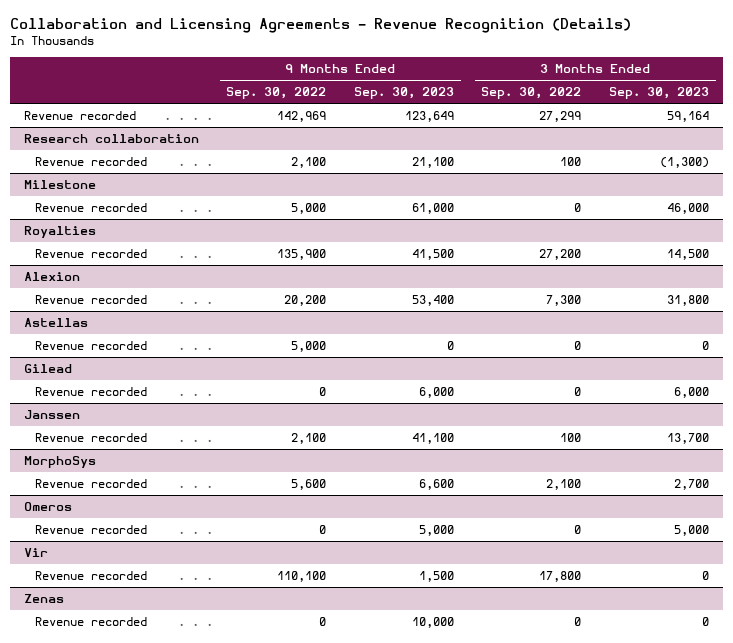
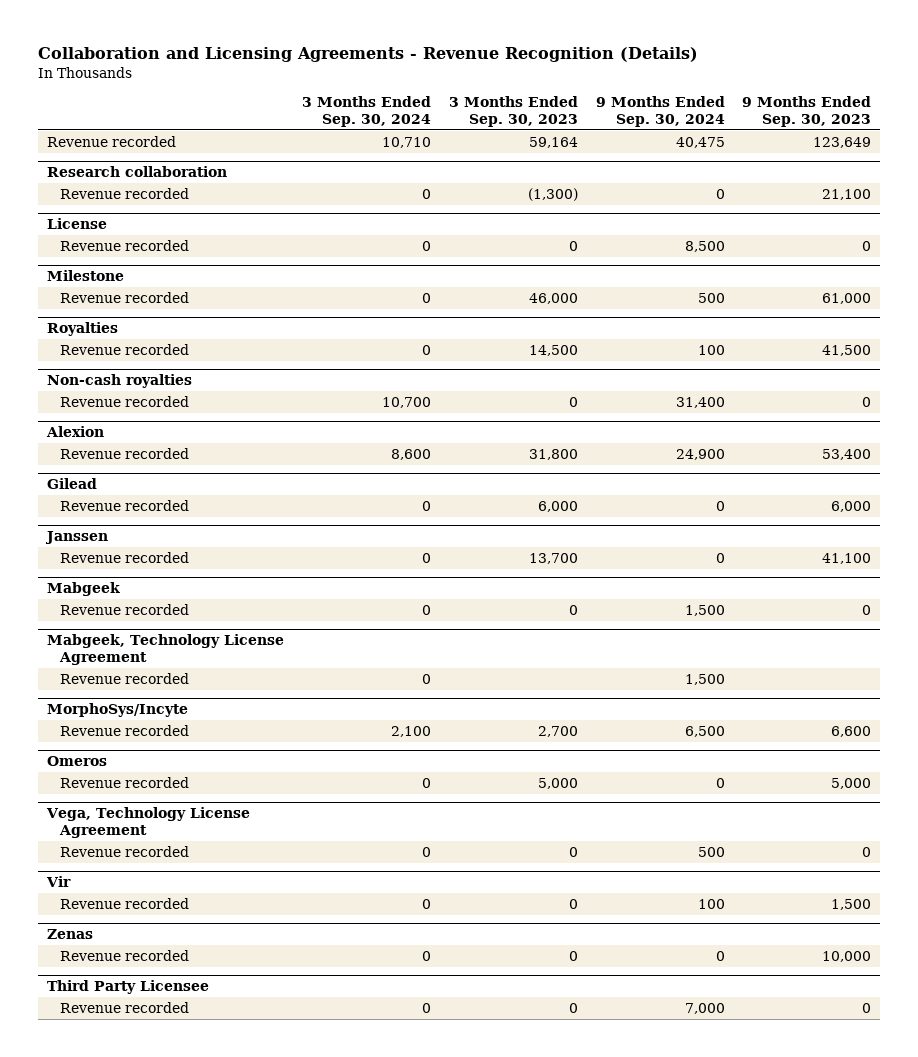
- | 9 Months Ended Sep. 30, 2022 | 9 Months Ended Sep. 30, 2023 | 3 Months Ended Sep. 30, 2022 | 3 Months Ended Sep. 30, 2023
+ | 3 Months Ended Sep. 30, 2024 | 3 Months Ended Sep. 30, 2023 | 9 Months Ended Sep. 30, 2024 | 9 Months Ended Sep. 30, 2023
+ License
+ Revenue recorded | 0 | 0 | 8,500 | 0
+ Non-cash royalties
+ Revenue recorded | 10,700 | 0 | 31,400 | 0
- Astellas
- Revenue recorded | 5,000 | 0 | 0 | 0
- MorphoSys
+ Mabgeek
+ Revenue recorded | 0 | 0 | 1,500 | 0
+ Mabgeek, Technology License Agreement
+ Revenue recorded | 0 | | 1,500 |
+ MorphoSys/Incyte
+ Vega, Technology License Agreement
+ Revenue recorded | 0 | 0 | 500 | 0
+ Third Party Licensee
+ Revenue recorded | 0 | 0 | 7,000 | 0

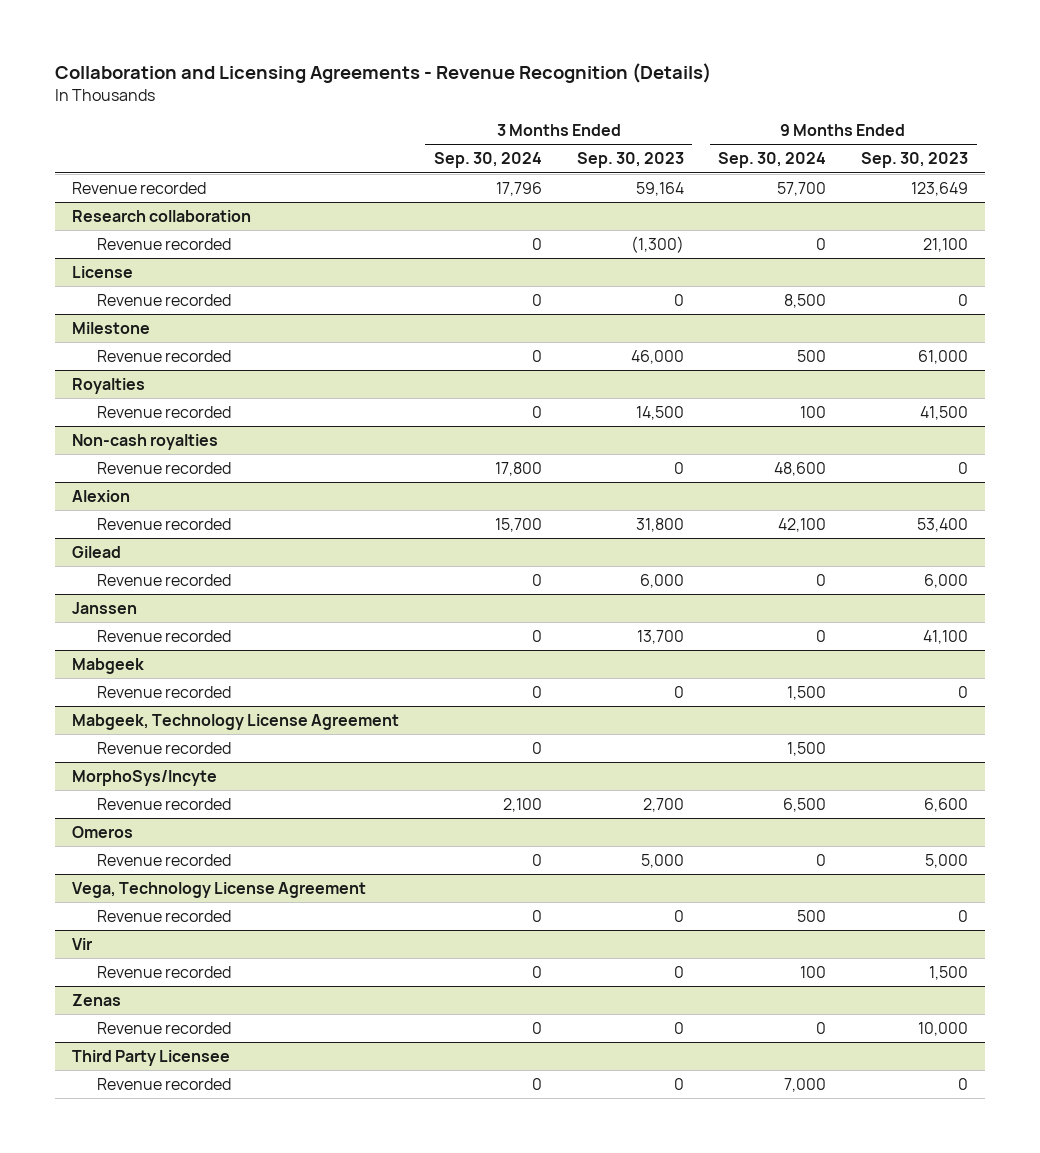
- Revenue recorded | 10,710 | 59,164 | 40,475 | 123,649
+ Revenue recorded | 17,796 | 59,164 | 57,700 | 123,649
@ Non-cash royalties
- Revenue recorded | 10,700 | 0 | 31,400 | 0
+ Revenue recorded | 17,800 | 0 | 48,600 | 0
@ Alexion
- Revenue recorded | 8,600 | 31,800 | 24,900 | 53,400
+ Revenue recorded | 15,700 | 31,800 | 42,100 | 53,400

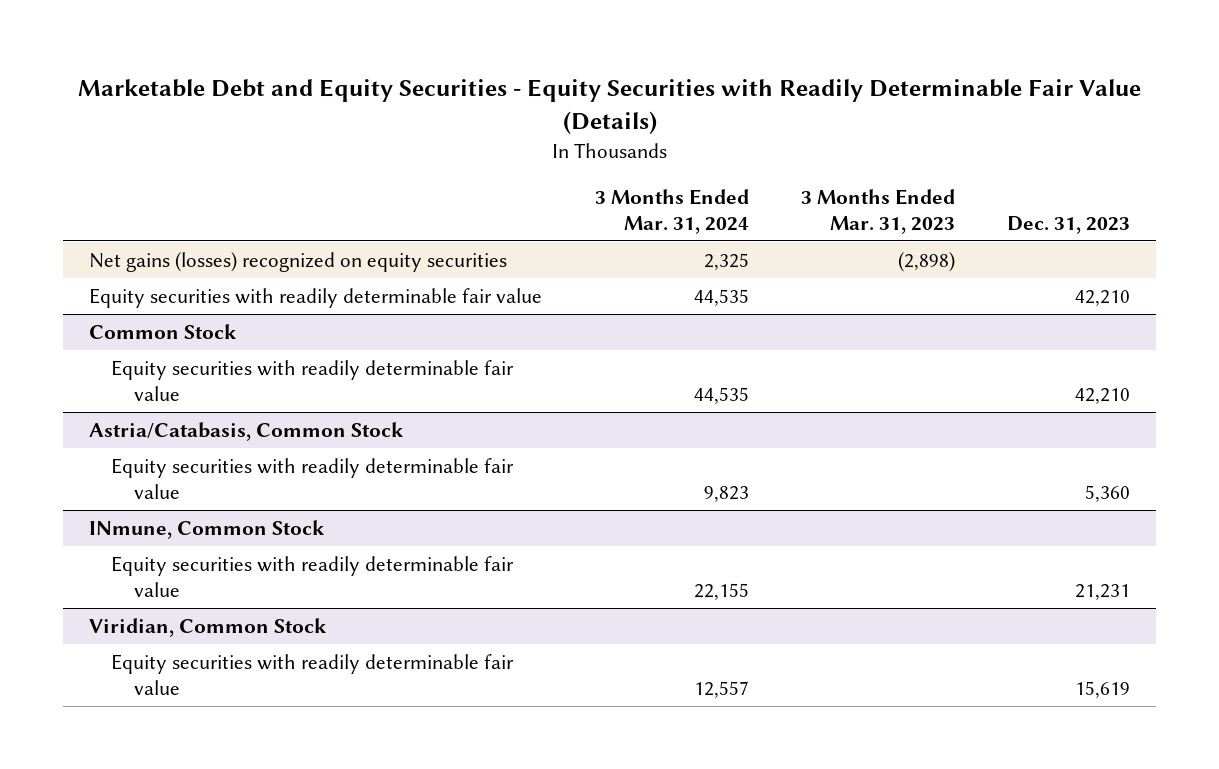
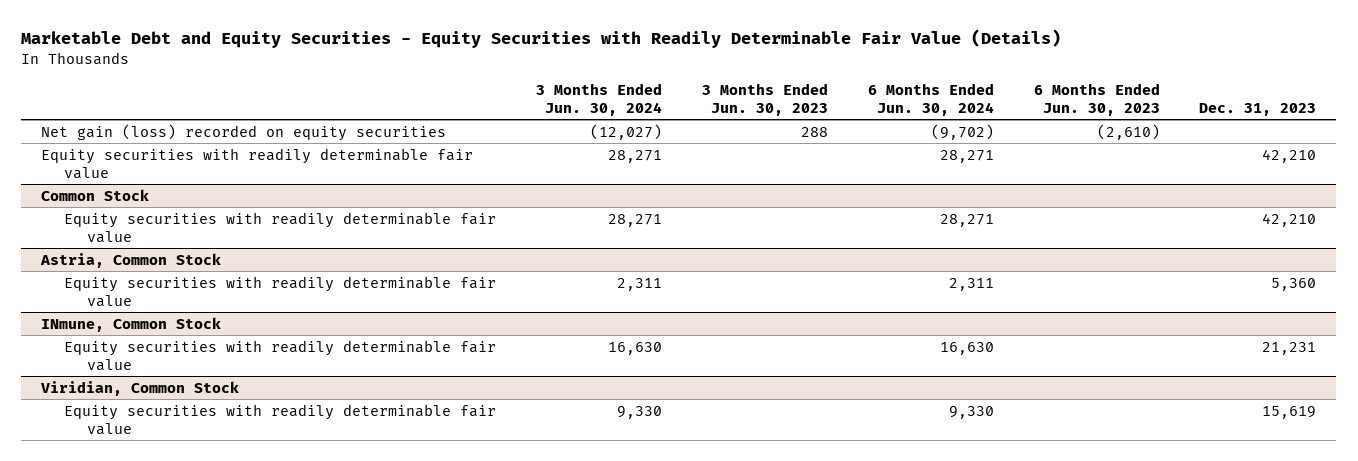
- | 3 Months Ended Mar. 31, 2024 | 3 Months Ended Mar. 31, 2023 | Dec. 31, 2023
+ | 3 Months Ended Jun. 30, 2024 | 3 Months Ended Jun. 30, 2023 | 6 Months Ended Jun. 30, 2024 | 6 Months Ended Jun. 30, 2023 | Dec. 31, 2023
- Net gains (losses) recognized on equity securities | 2,325 | (2,898) |
+ Net gain (loss) recorded on equity securities | (12,027) | 288 | (9,702) | (2,610) |
- Astria/Catabasis, Common Stock
+ Astria, Common Stock

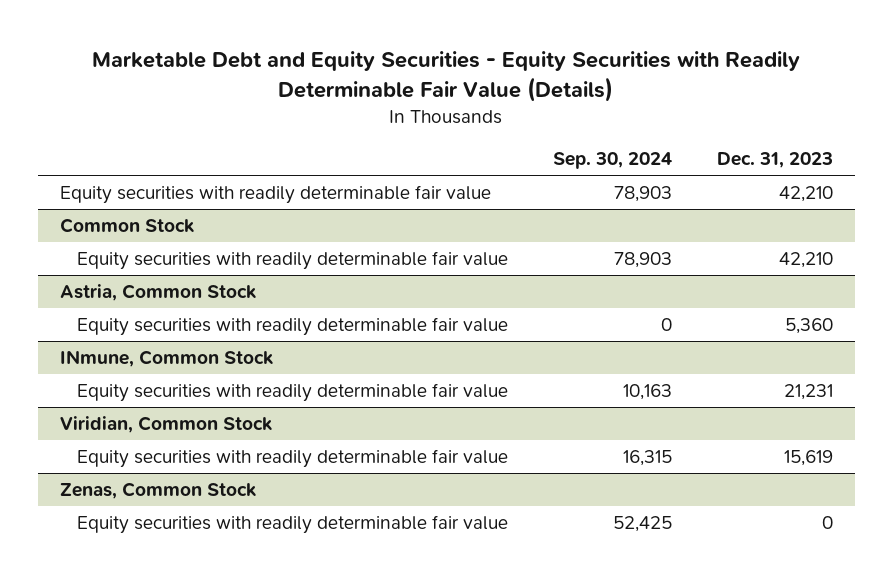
- | 3 Months Ended Jun. 30, 2024 | 3 Months Ended Jun. 30, 2023 | 6 Months Ended Jun. 30, 2024 | 6 Months Ended Jun. 30, 2023 | Dec. 31, 2023
+ | Sep. 30, 2024 | Dec. 31, 2023
- Net gain (loss) recorded on equity securities | (12,027) | 288 | (9,702) | (2,610) |
+ Zenas, Common Stock
+ Equity securities with readily determinable fair value | 52,425 | 0

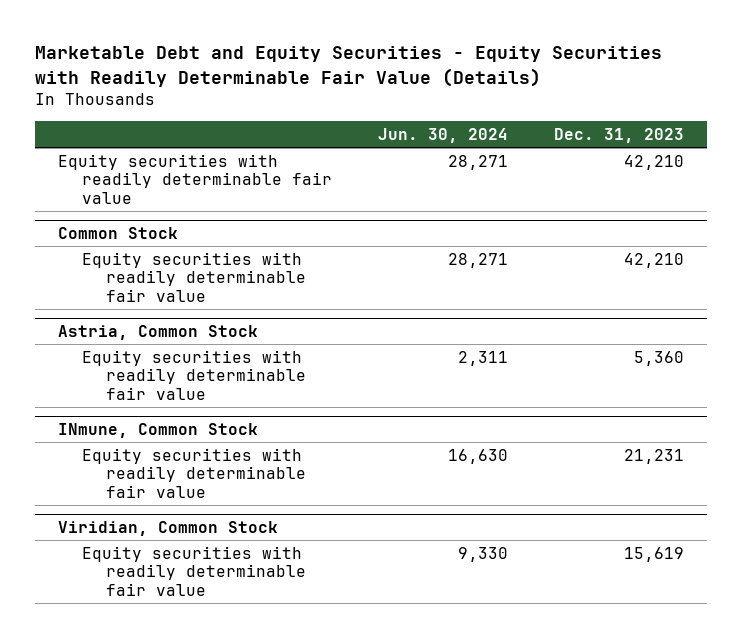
- | Sep. 30, 2024 | Dec. 31, 2023
+ | Jun. 30, 2024 | Dec. 31, 2023
- Zenas, Common Stock
- Equity securities with readily determinable fair value | 52,425 | 0

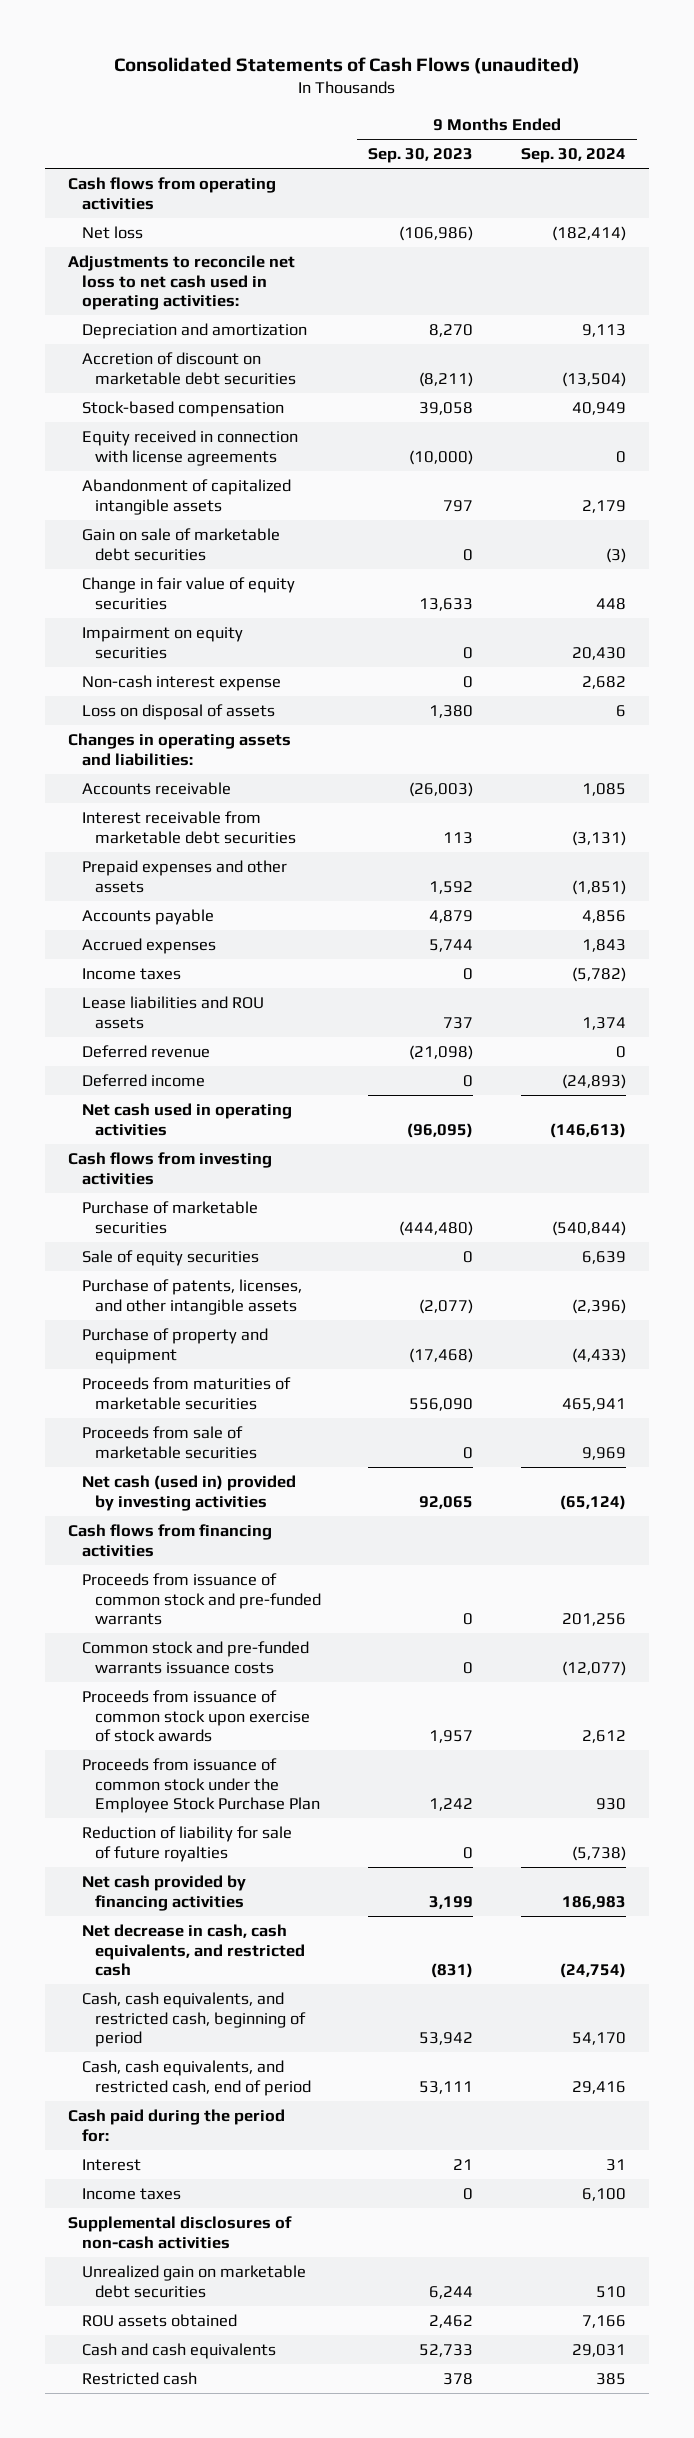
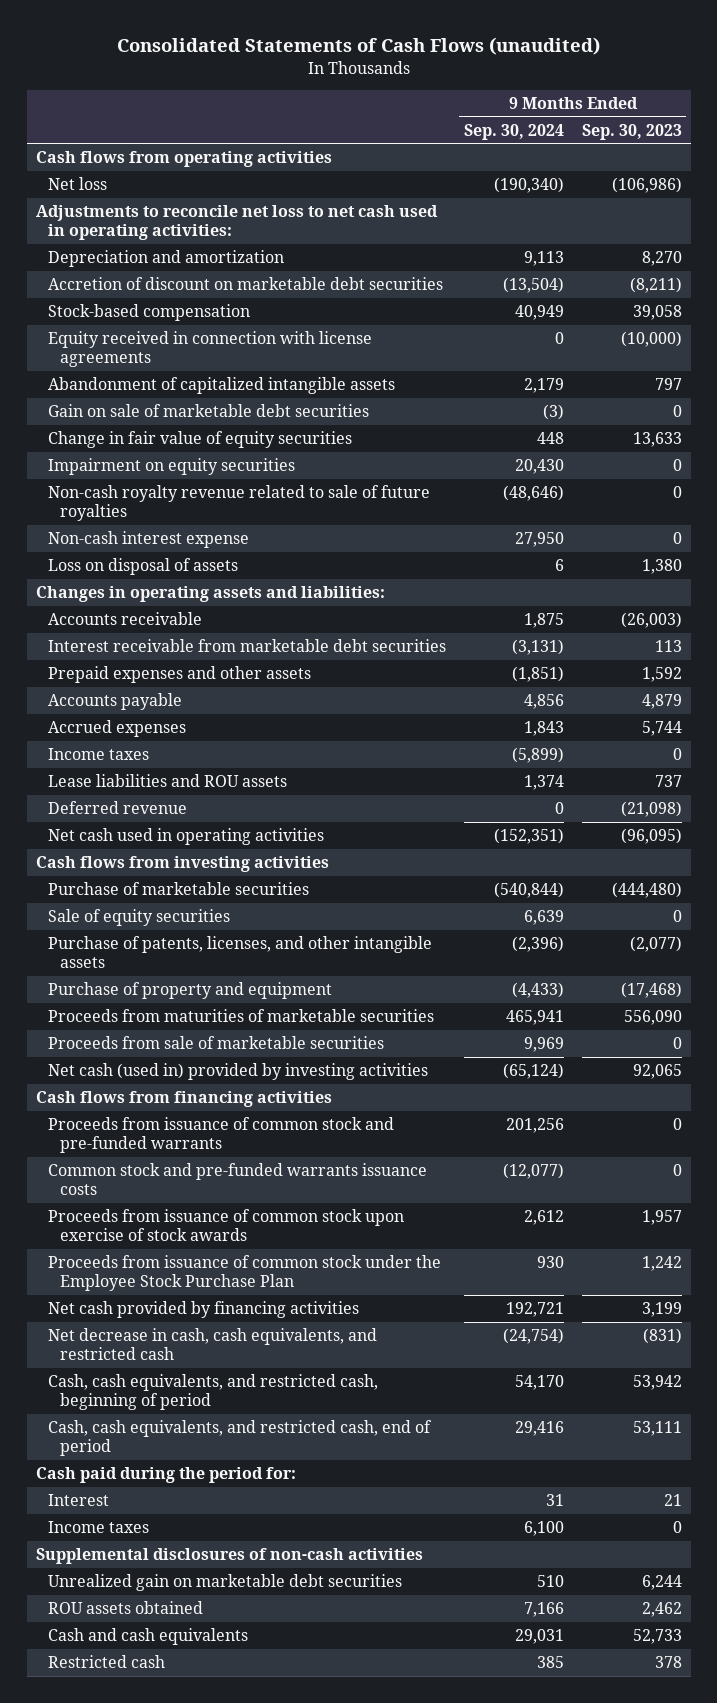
- | 9 Months Ended Sep. 30, 2023 | 9 Months Ended Sep. 30, 2024
+ | 9 Months Ended Sep. 30, 2024 | 9 Months Ended Sep. 30, 2023
- Net loss | (106,986) | (182,414)
+ Net loss | (190,340) | (106,986)
- Non-cash interest expense | 0 | 2,682
+ Non-cash royalty revenue related to sale of future royalties | (48,646) | 0
+ Non-cash interest expense | 27,950 | 0
- Accounts receivable | (26,003) | 1,085
+ Accounts receivable | 1,875 | (26,003)
- Income taxes | 0 | (5,782)
+ Income taxes | (5,899) | 0
- Deferred income | 0 | (24,893)
- Net cash used in operating activities | (96,095) | (146,613)
+ Net cash used in operating activities | (152,351) | (96,095)
- Reduction of liability for sale of future royalties | 0 | (5,738)
- Net cash provided by financing activities | 3,199 | 186,983
+ Net cash provided by financing activities | 192,721 | 3,199

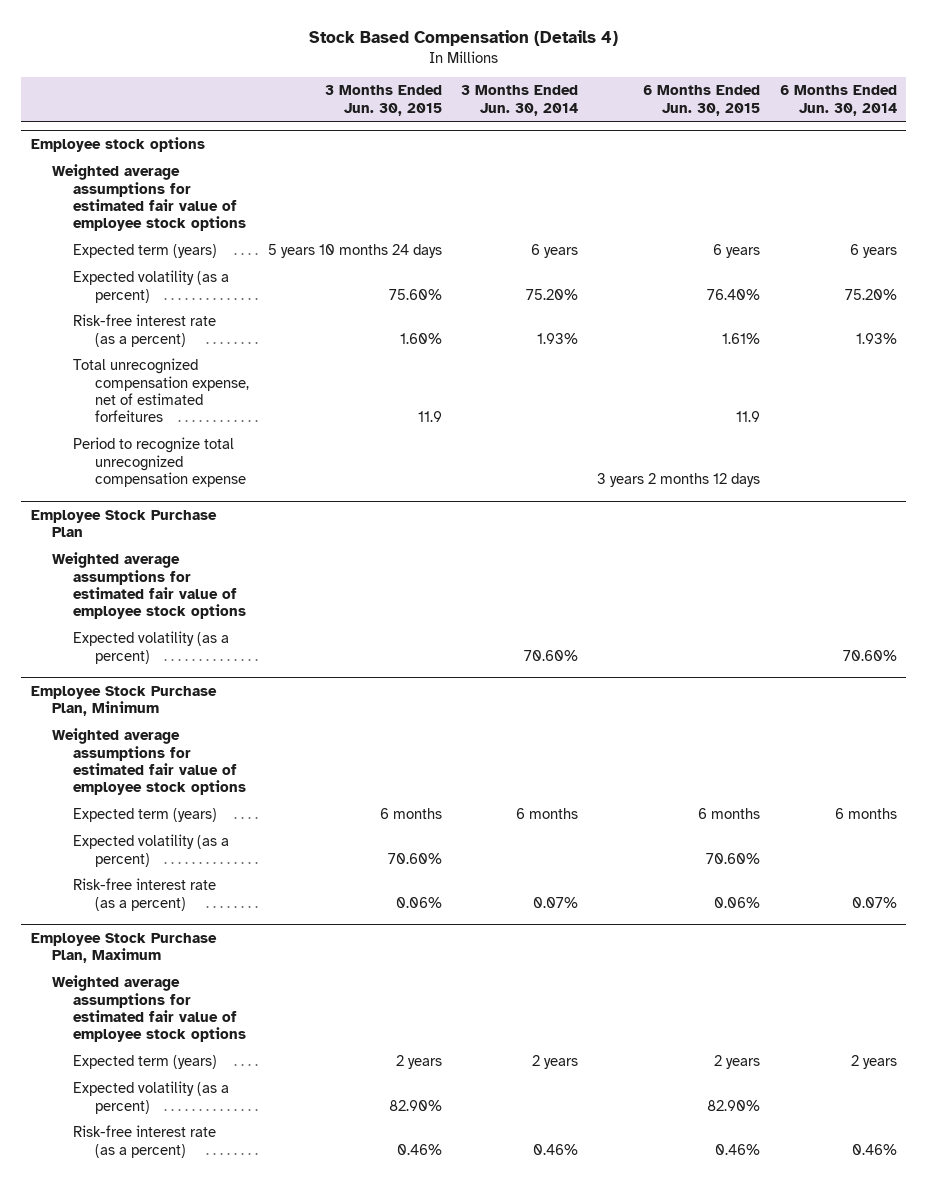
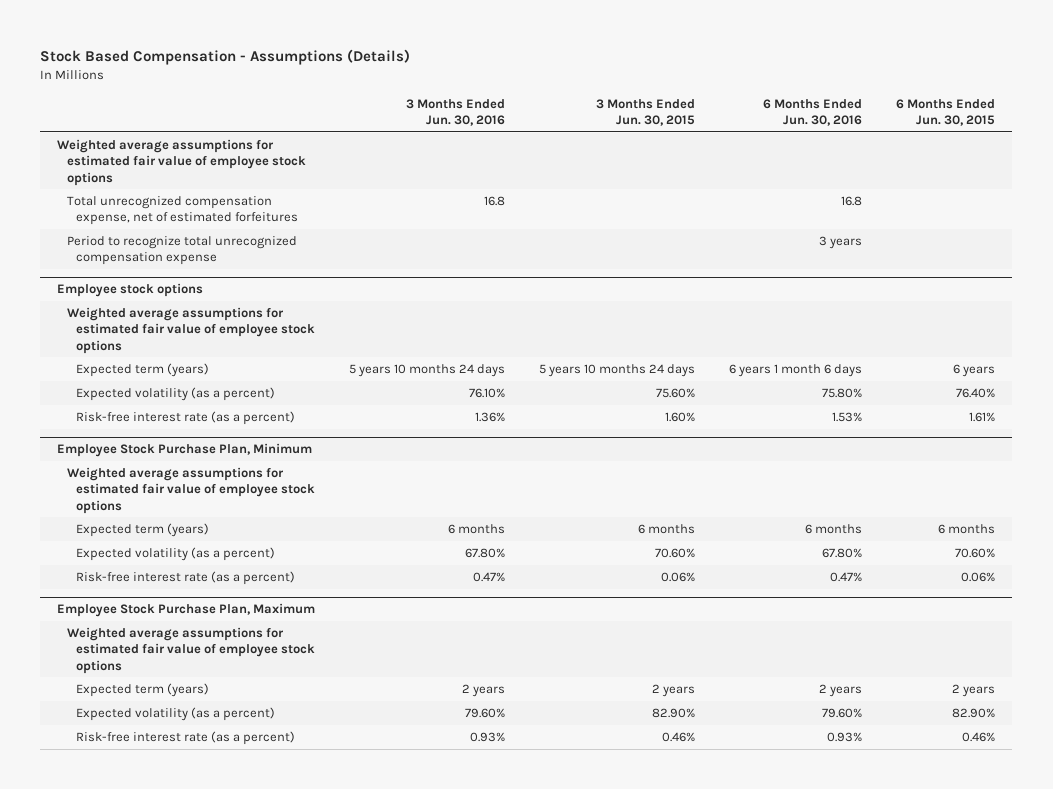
- Stock Based Compensation (Details 4)
+ Stock Based Compensation - Assumptions (Details)
- | 3 Months Ended Jun. 30, 2015 | 3 Months Ended Jun. 30, 2014 | 6 Months Ended Jun. 30, 2015 | 6 Months Ended Jun. 30, 2014
+ | 3 Months Ended Jun. 30, 2016 | 3 Months Ended Jun. 30, 2015 | 6 Months Ended Jun. 30, 2016 | 6 Months Ended Jun. 30, 2015
+ Weighted average assumptions for estimated fair value of employee stock options
+ Total unrecognized compensation expense, net of estimated forfeitures | 16.8 | | 16.8 |
+ Period to recognize total unrecognized compensation expense | | | 3 years |
@ Employee stock options
- Total unrecognized compensation expense, net of estimated forfeitures | 11.9 | | 11.9 |
- Period to recognize total unrecognized compensation expense | | | 3 years 2 months 12 days |
- Employee Stock Purchase Plan
- Weighted average assumptions for estimated fair value of employee stock options
- Expected volatility (as a percent) | | 70.60% | | 70.60%

